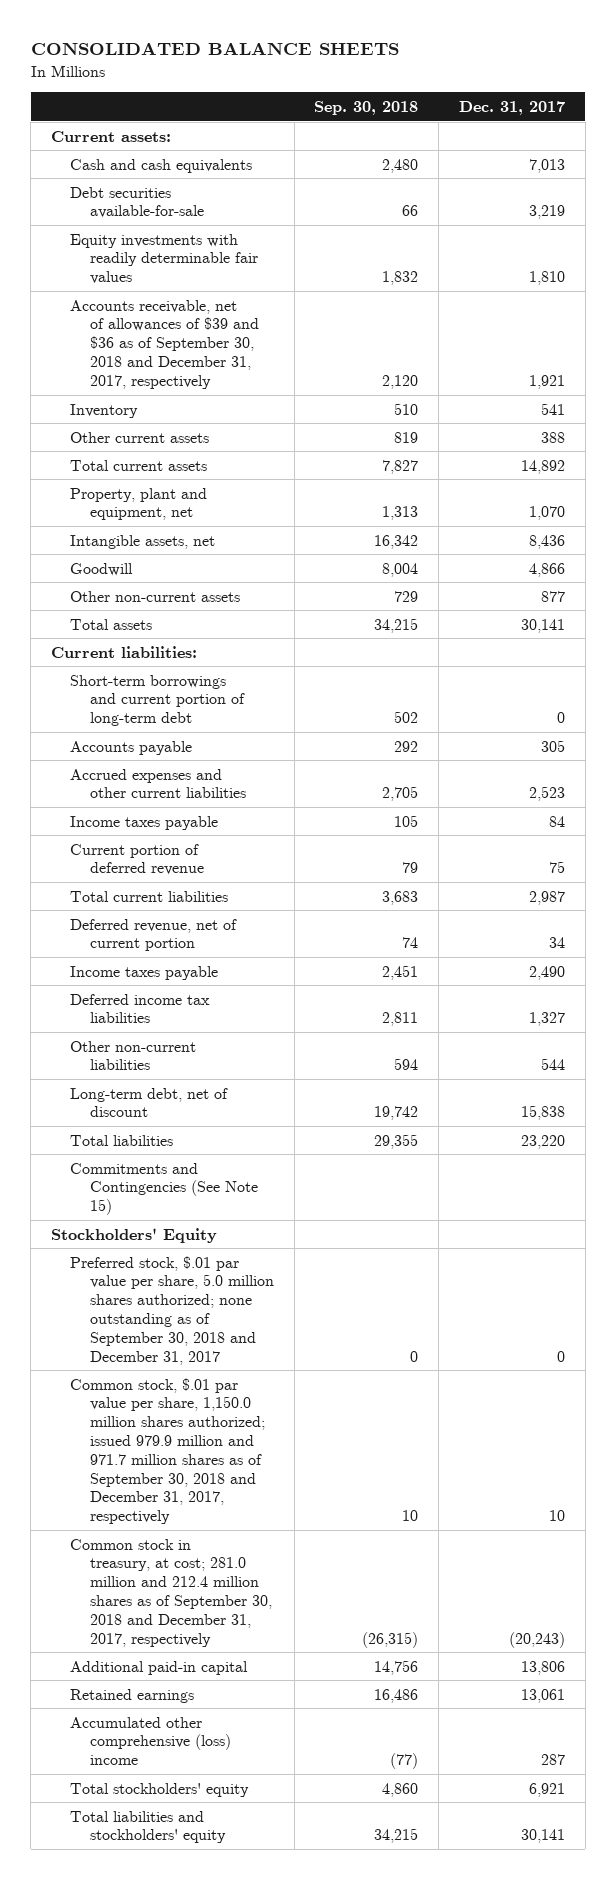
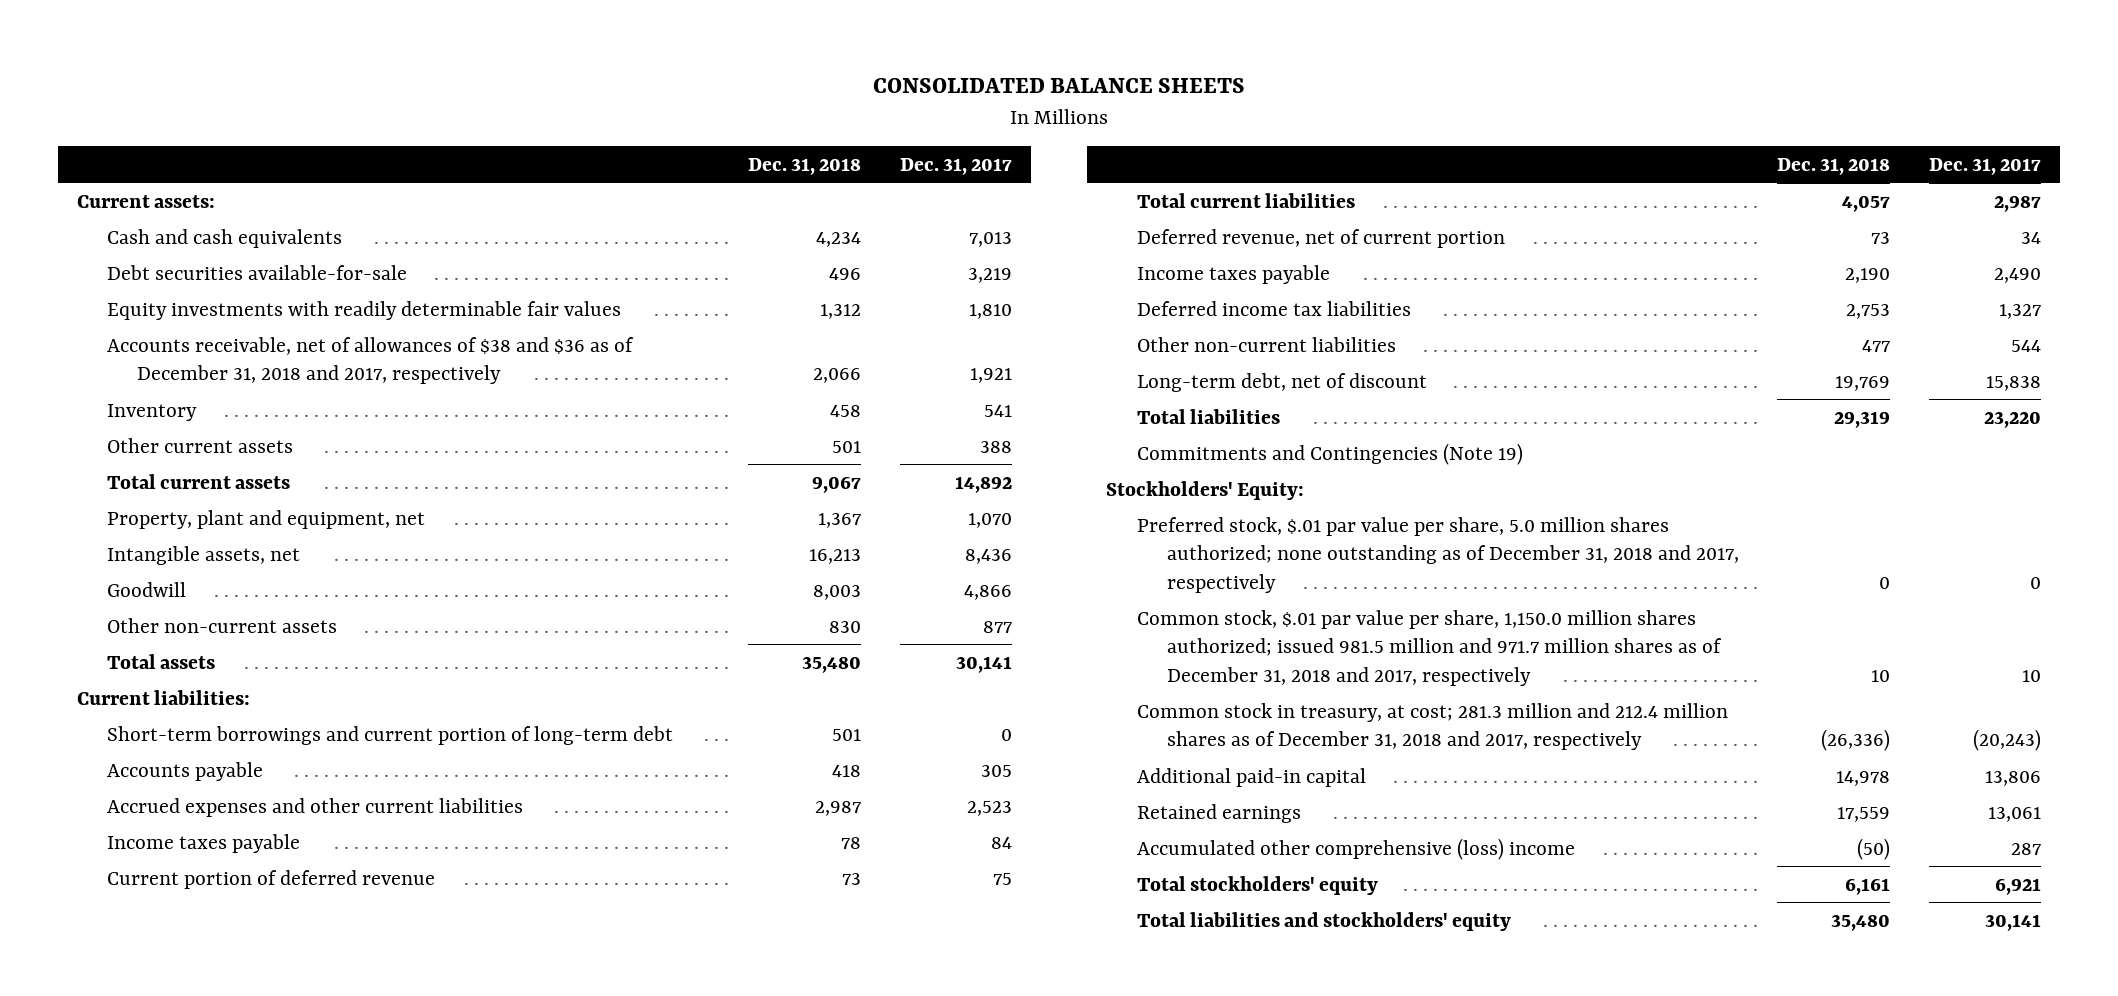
- | Sep. 30, 2018 | Dec. 31, 2017
+ | Dec. 31, 2018 | Dec. 31, 2017
- Accounts receivable, net of allowances of $39 and $36 as of September 30, 2018 and December 31, 2017, respectively | 2,120 | 1,921
+ Accounts receivable, net of allowances of $38 and $36 as of December 31, 2018 and 2017, respectively | 2,066 | 1,921
- Commitments and Contingencies (See Note 15)
- Stockholders' Equity
- Preferred stock, $.01 par value per share, 5.0 million shares authorized; none outstanding as of September 30, 2018 and December 31, 2017 | 0 | 0
- Common stock, $.01 par value per share, 1,150.0 million shares authorized; issued 979.9 million and 971.7 million shares as of September 30, 2018 and December 31, 2017, respectively | 10 | 10
- Common stock in treasury, at cost; 281.0 million and 212.4 million shares as of September 30, 2018 and December 31, 2017, respectively | (26,315) | (20,243)
+ Commitments and Contingencies (Note 19)
+ Stockholders' Equity:
+ Preferred stock, $.01 par value per share, 5.0 million shares authorized; none outstanding as of December 31, 2018 and 2017, respectively | 0 | 0
+ Common stock, $.01 par value per share, 1,150.0 million shares authorized; issued 981.5 million and 971.7 million shares as of December 31, 2018 and 2017, respectively | 10 | 10
+ Common stock in treasury, at cost; 281.3 million and 212.4 million shares as of December 31, 2018 and 2017, respectively | (26,336) | (20,243)

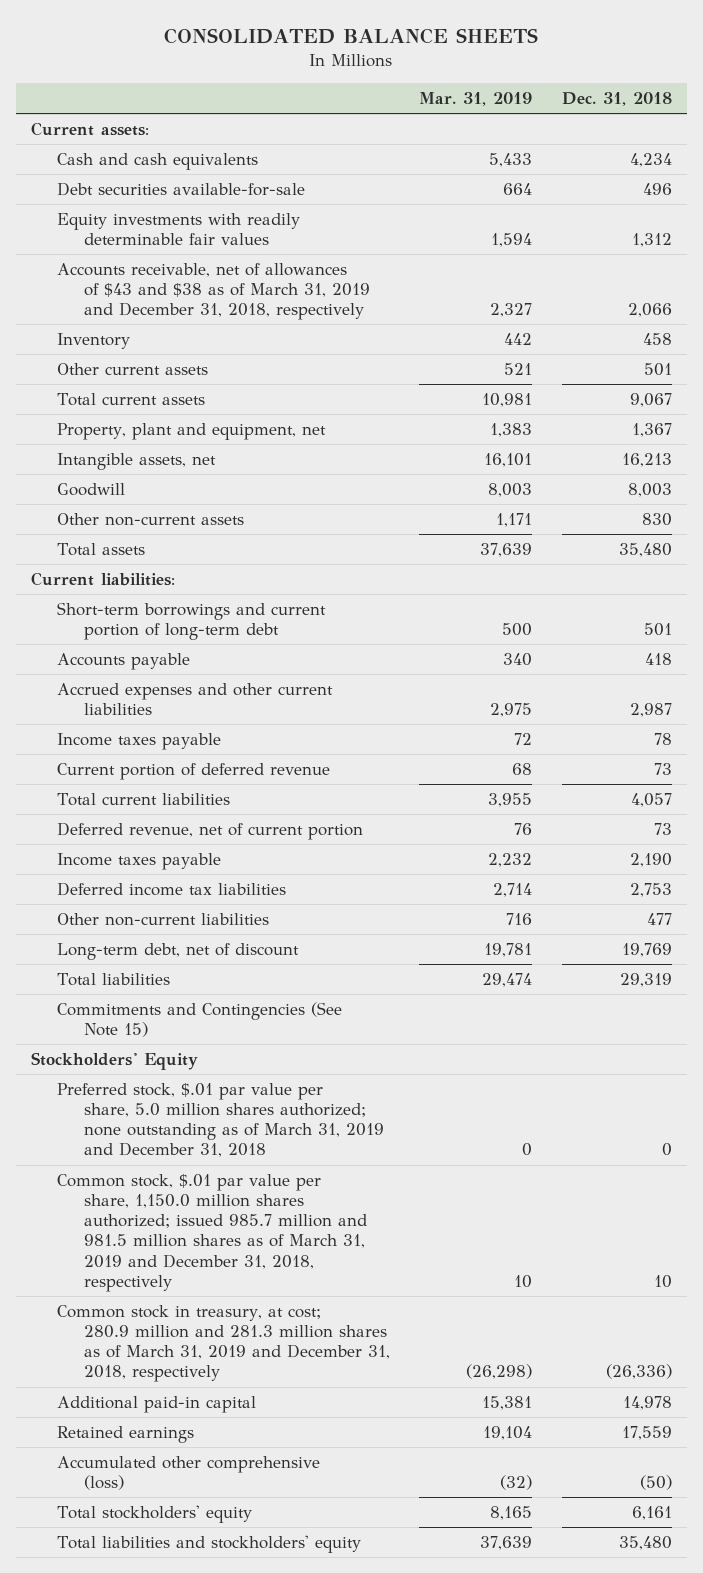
- | Dec. 31, 2018 | Dec. 31, 2017
+ | Mar. 31, 2019 | Dec. 31, 2018
- Accounts receivable, net of allowances of $38 and $36 as of December 31, 2018 and 2017, respectively | 2,066 | 1,921
+ Accounts receivable, net of allowances of $43 and $38 as of March 31, 2019 and December 31, 2018, respectively | 2,327 | 2,066
- Commitments and Contingencies (Note 19)
- Stockholders' Equity:
- Preferred stock, $.01 par value per share, 5.0 million shares authorized; none outstanding as of December 31, 2018 and 2017, respectively | 0 | 0
- Common stock, $.01 par value per share, 1,150.0 million shares authorized; issued 981.5 million and 971.7 million shares as of December 31, 2018 and 2017, respectively | 10 | 10
- Common stock in treasury, at cost; 281.3 million and 212.4 million shares as of December 31, 2018 and 2017, respectively | (26,336) | (20,243)
+ Commitments and Contingencies (See Note 15)
+ Stockholders' Equity
+ Preferred stock, $.01 par value per share, 5.0 million shares authorized; none outstanding as of March 31, 2019 and December 31, 2018 | 0 | 0
+ Common stock, $.01 par value per share, 1,150.0 million shares authorized; issued 985.7 million and 981.5 million shares as of March 31, 2019 and December 31, 2018, respectively | 10 | 10
+ Common stock in treasury, at cost; 280.9 million and 281.3 million shares as of March 31, 2019 and December 31, 2018, respectively | (26,298) | (26,336)
- Accumulated other comprehensive (loss) income | (50) | 287
+ Accumulated other comprehensive (loss) | (32) | (50)

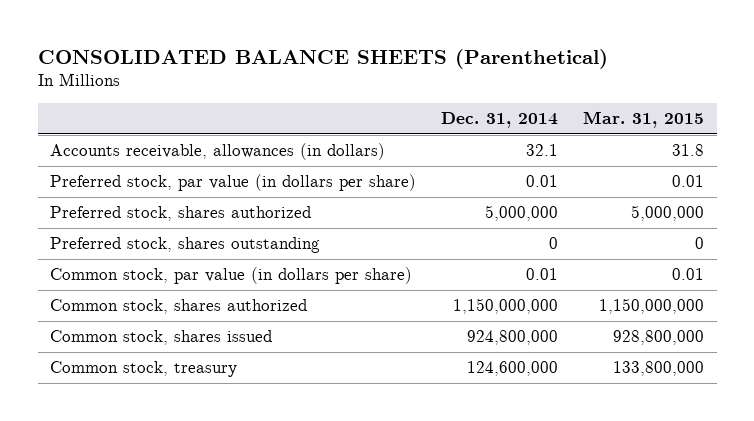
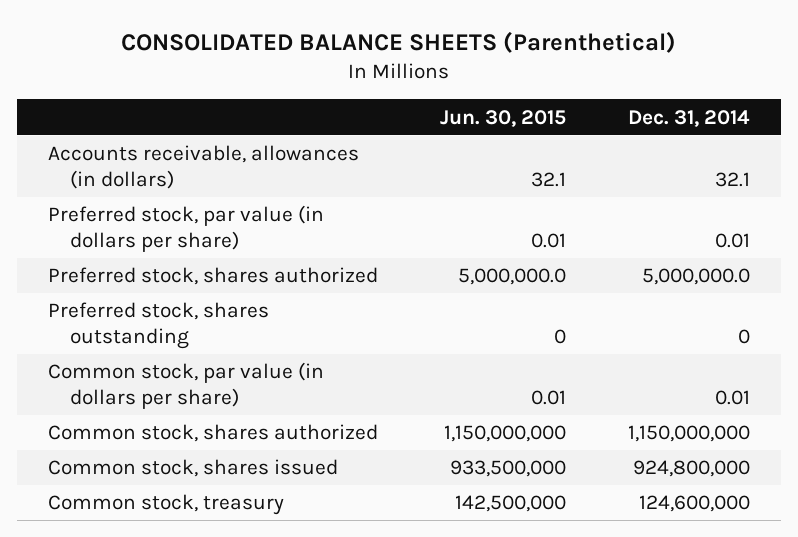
- | Dec. 31, 2014 | Mar. 31, 2015
+ | Jun. 30, 2015 | Dec. 31, 2014
- Preferred stock, shares authorized | 5,000,000 | 5,000,000
+ Preferred stock, shares authorized | 5,000,000.0 | 5,000,000.0

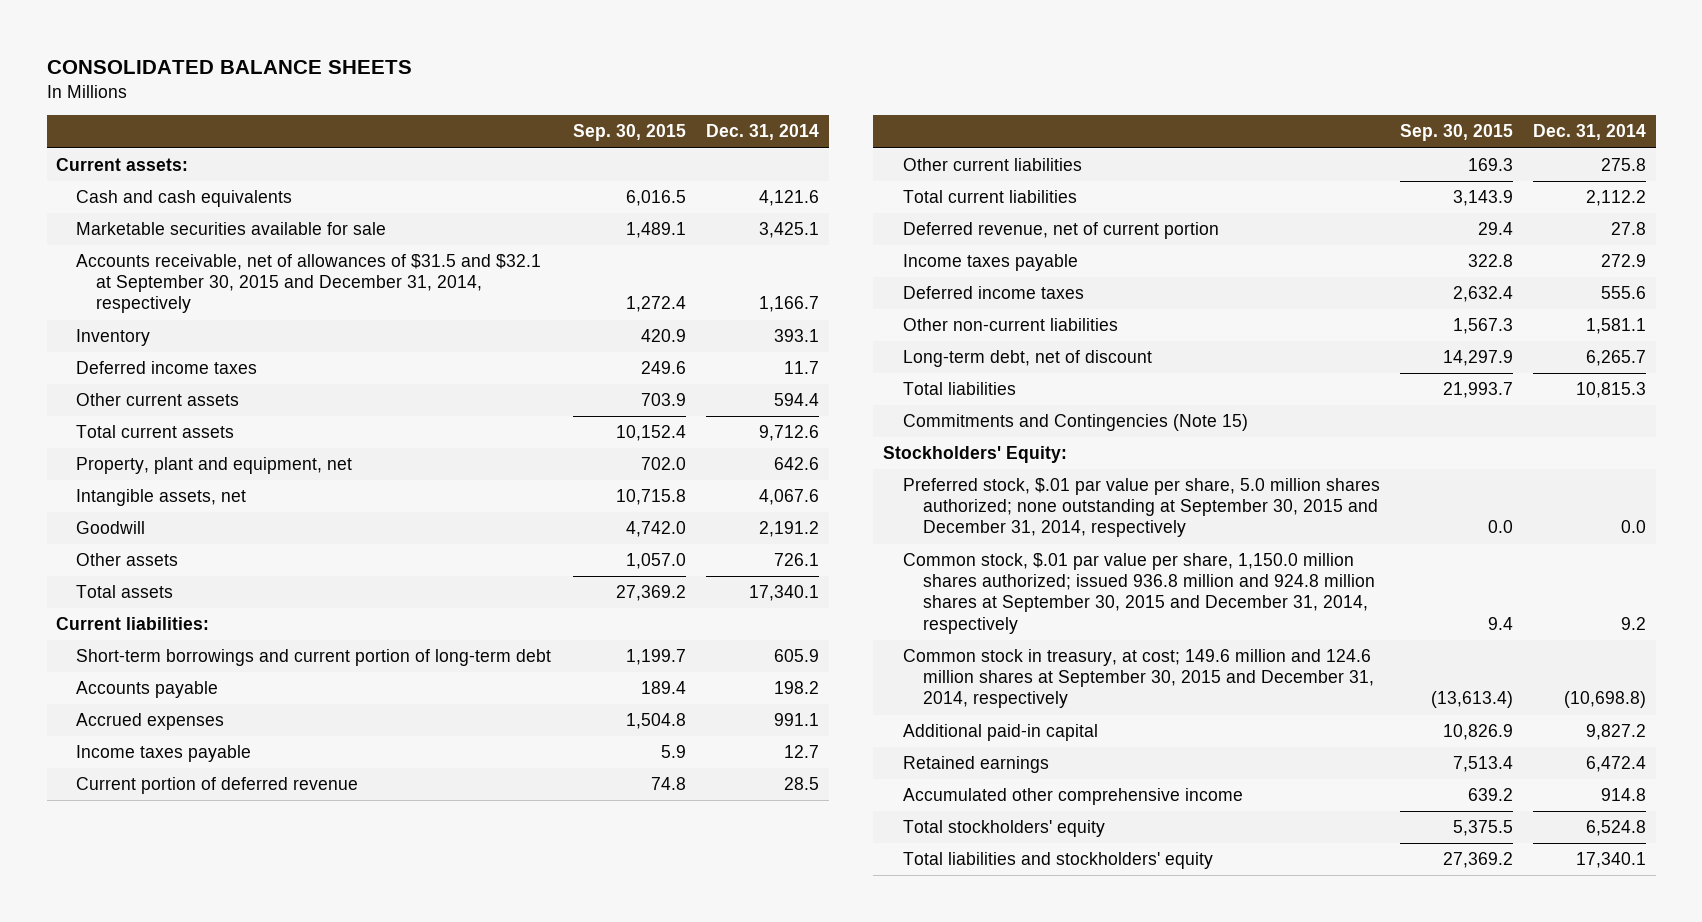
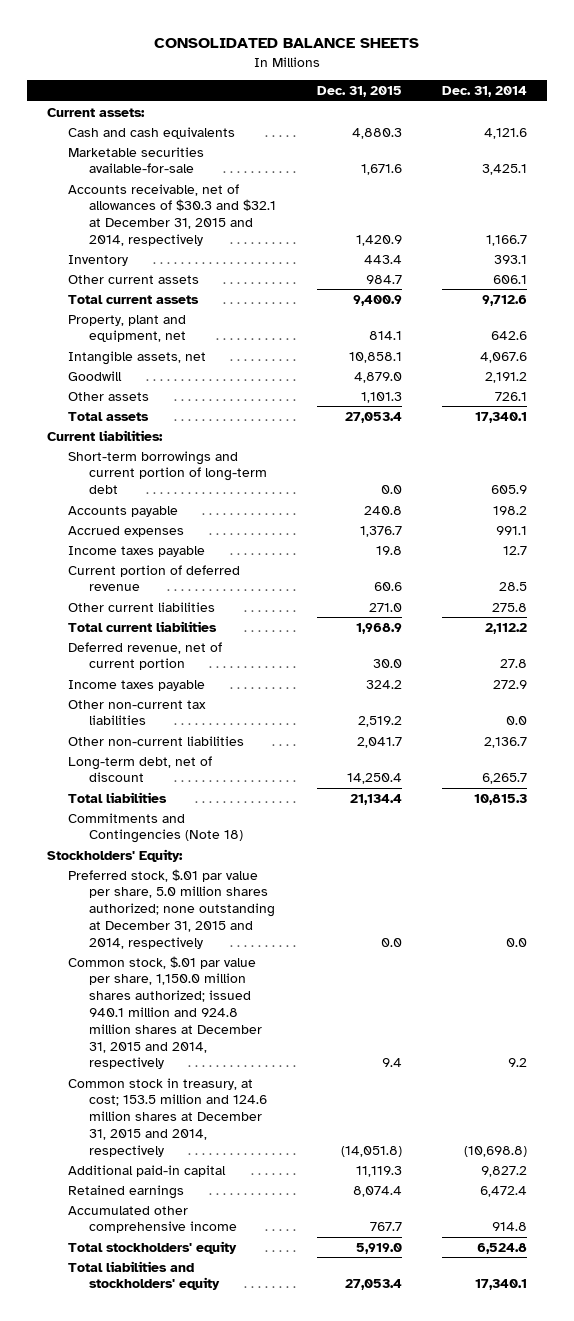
- | Sep. 30, 2015 | Dec. 31, 2014
+ | Dec. 31, 2015 | Dec. 31, 2014
- Marketable securities available for sale | 1,489.1 | 3,425.1
- Accounts receivable, net of allowances of $31.5 and $32.1 at September 30, 2015 and December 31, 2014, respectively | 1,272.4 | 1,166.7
+ Marketable securities available-for-sale | 1,671.6 | 3,425.1
+ Accounts receivable, net of allowances of $30.3 and $32.1 at December 31, 2015 and 2014, respectively | 1,420.9 | 1,166.7
- Deferred income taxes | 249.6 | 11.7
- Other current assets | 703.9 | 594.4
+ Other current assets | 984.7 | 606.1
- Deferred income taxes | 2,632.4 | 555.6
- Other non-current liabilities | 1,567.3 | 1,581.1
+ Other non-current tax liabilities | 2,519.2 | 0.0
+ Other non-current liabilities | 2,041.7 | 2,136.7
- Commitments and Contingencies (Note 15)
+ Commitments and Contingencies (Note 18)
- Preferred stock, $.01 par value per share, 5.0 million shares authorized; none outstanding at September 30, 2015 and December 31, 2014, respectively | 0.0 | 0.0
- Common stock, $.01 par value per share, 1,150.0 million shares authorized; issued 936.8 million and 924.8 million shares at September 30, 2015 and December 31, 2014, respectively | 9.4 | 9.2
- Common stock in treasury, at cost; 149.6 million and 124.6 million shares at September 30, 2015 and December 31, 2014, respectively | (13,613.4) | (10,698.8)
+ Preferred stock, $.01 par value per share, 5.0 million shares authorized; none outstanding at December 31, 2015 and 2014, respectively | 0.0 | 0.0
+ Common stock, $.01 par value per share, 1,150.0 million shares authorized; issued 940.1 million and 924.8 million shares at December 31, 2015 and 2014, respectively | 9.4 | 9.2
+ Common stock in treasury, at cost; 153.5 million and 124.6 million shares at December 31, 2015 and 2014, respectively | (14,051.8) | (10,698.8)

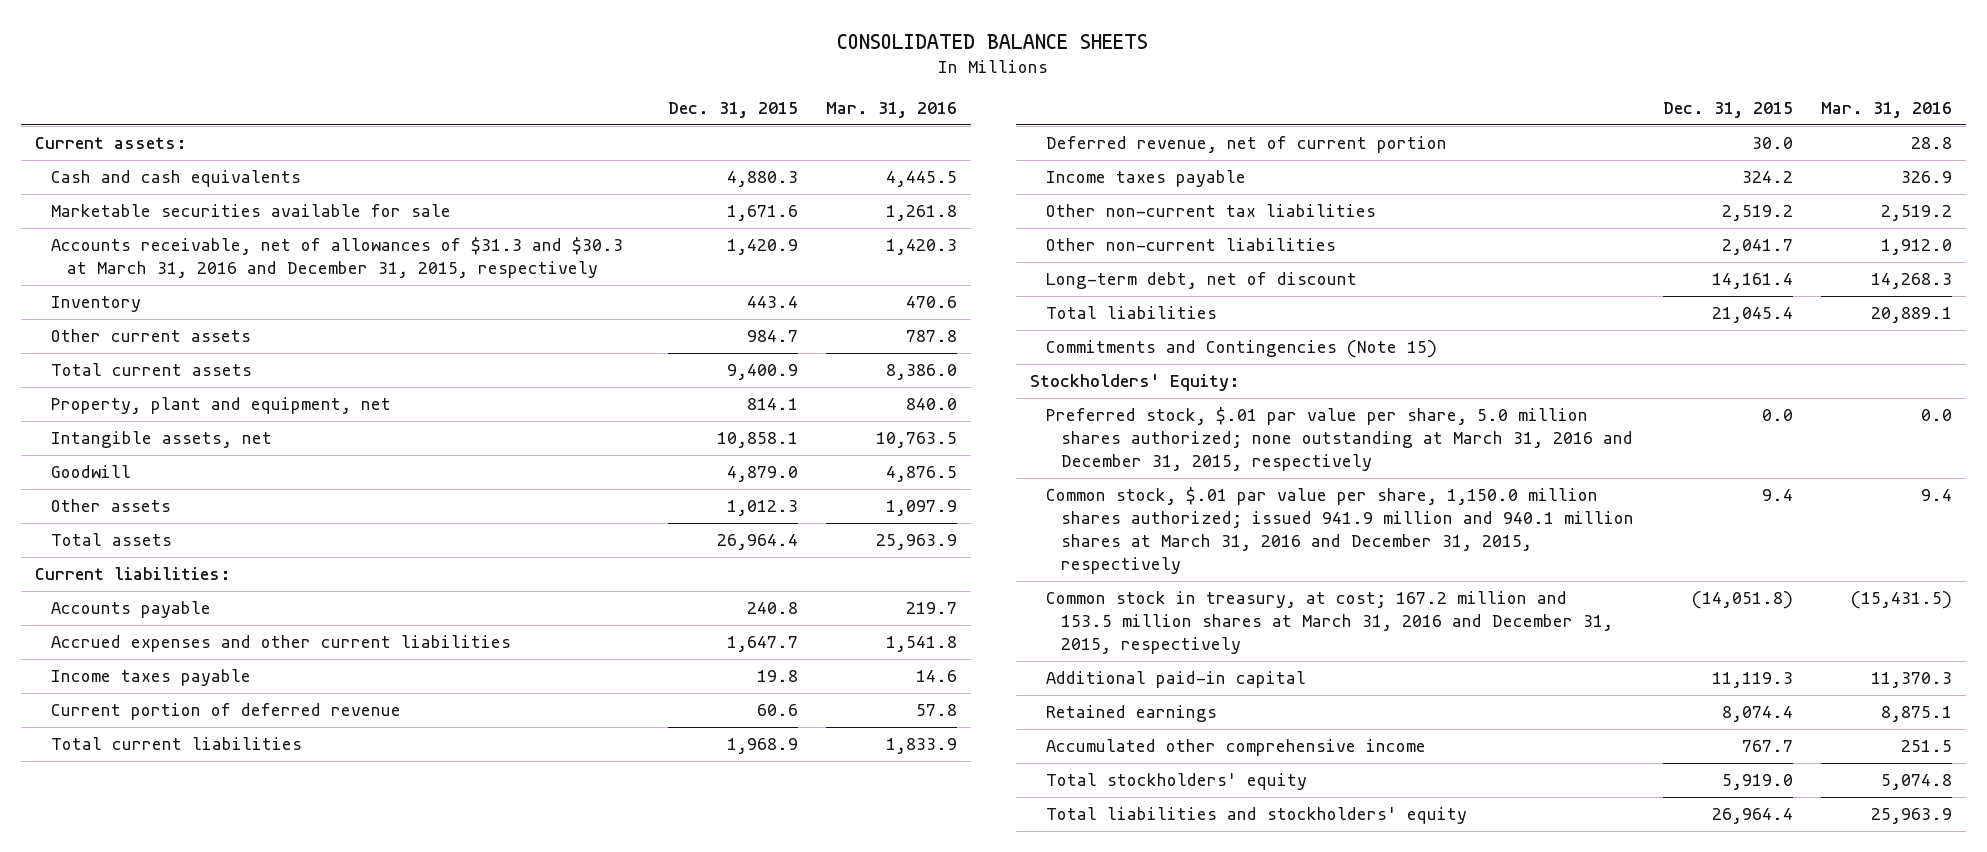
- | Dec. 31, 2015 | Dec. 31, 2014
+ | Dec. 31, 2015 | Mar. 31, 2016
- Marketable securities available-for-sale | 1,671.6 | 3,425.1
- Accounts receivable, net of allowances of $30.3 and $32.1 at December 31, 2015 and 2014, respectively | 1,420.9 | 1,166.7
+ Marketable securities available for sale | 1,671.6 | 1,261.8
+ Accounts receivable, net of allowances of $31.3 and $30.3 at March 31, 2016 and December 31, 2015, respectively | 1,420.9 | 1,420.3
- Other assets | 1,101.3 | 726.1
- Total assets | 27,053.4 | 17,340.1
+ Other assets | 1,012.3 | 1,097.9
+ Total assets | 26,964.4 | 25,963.9
- Short-term borrowings and current portion of long-term debt | 0.0 | 605.9
- Accrued expenses | 1,376.7 | 991.1
+ Accrued expenses and other current liabilities | 1,647.7 | 1,541.8
- Other current liabilities | 271.0 | 275.8
- Long-term debt, net of discount | 14,250.4 | 6,265.7
- Total liabilities | 21,134.4 | 10,815.3
- Commitments and Contingencies (Note 18)
+ Long-term debt, net of discount | 14,161.4 | 14,268.3
+ Total liabilities | 21,045.4 | 20,889.1
+ Commitments and Contingencies (Note 15)
- Preferred stock, $.01 par value per share, 5.0 million shares authorized; none outstanding at December 31, 2015 and 2014, respectively | 0.0 | 0.0
- Common stock, $.01 par value per share, 1,150.0 million shares authorized; issued 940.1 million and 924.8 million shares at December 31, 2015 and 2014, respectively | 9.4 | 9.2
- Common stock in treasury, at cost; 153.5 million and 124.6 million shares at December 31, 2015 and 2014, respectively | (14,051.8) | (10,698.8)
+ Preferred stock, $.01 par value per share, 5.0 million shares authorized; none outstanding at March 31, 2016 and December 31, 2015, respectively | 0.0 | 0.0
+ Common stock, $.01 par value per share, 1,150.0 million shares authorized; issued 941.9 million and 940.1 million shares at March 31, 2016 and December 31, 2015, respectively | 9.4 | 9.4
+ Common stock in treasury, at cost; 167.2 million and 153.5 million shares at March 31, 2016 and December 31, 2015, respectively | (14,051.8) | (15,431.5)
- Total liabilities and stockholders' equity | 27,053.4 | 17,340.1
+ Total liabilities and stockholders' equity | 26,964.4 | 25,963.9

